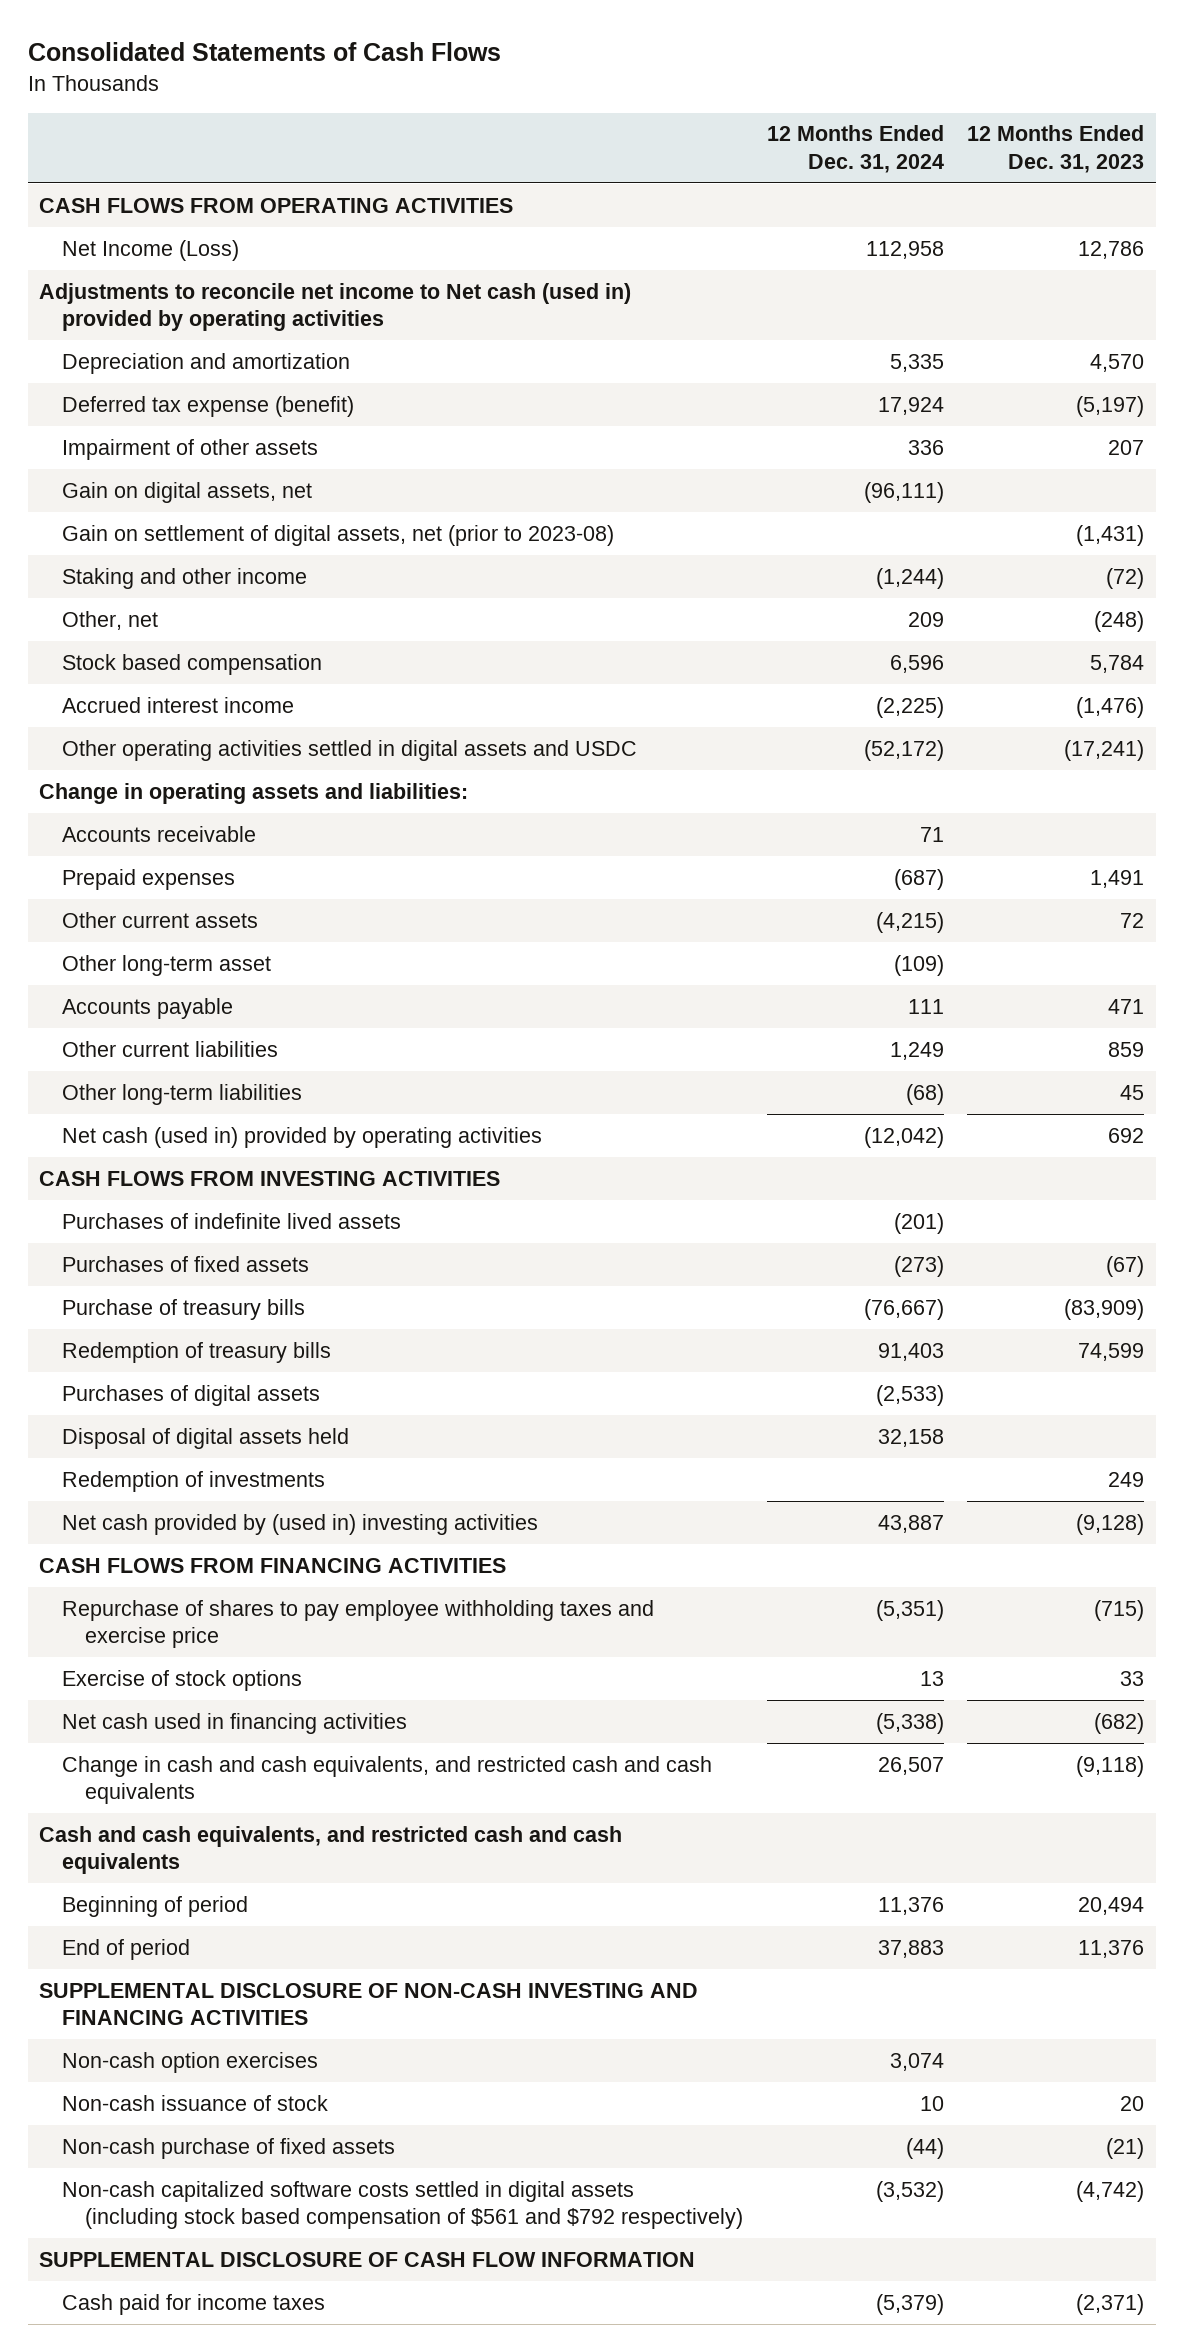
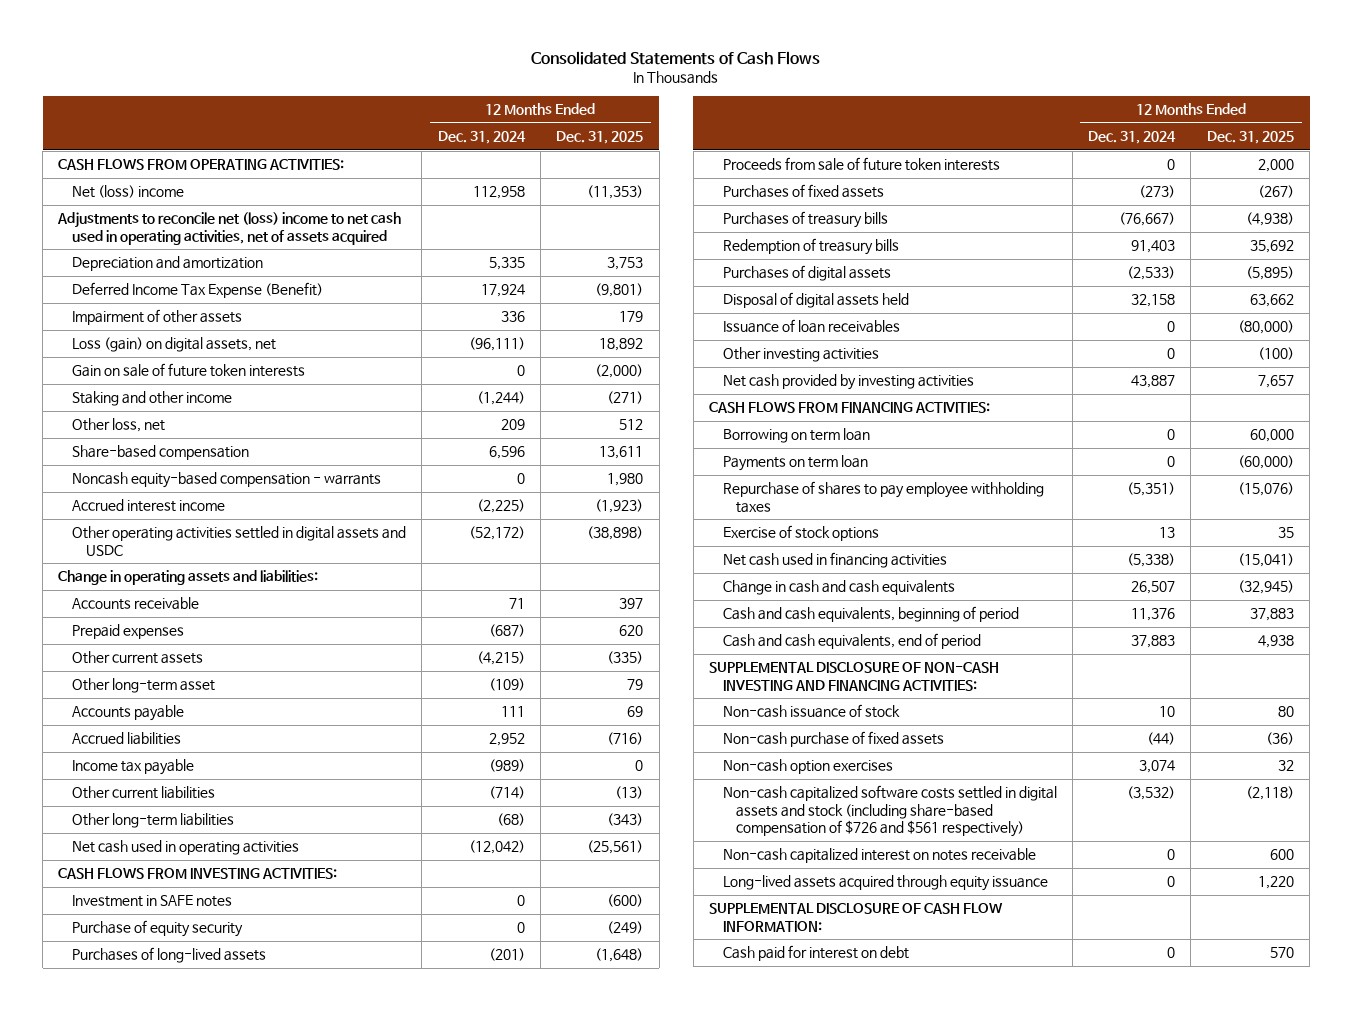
- | 12 Months Ended Dec. 31, 2024 | 12 Months Ended Dec. 31, 2023
+ | 12 Months Ended Dec. 31, 2024 | 12 Months Ended Dec. 31, 2025
- CASH FLOWS FROM OPERATING ACTIVITIES
- Net Income (Loss) | 112,958 | 12,786
- Adjustments to reconcile net income to Net cash (used in) provided by operating activities
+ CASH FLOWS FROM OPERATING ACTIVITIES:
+ Net (loss) income | 112,958 | (11,353)
+ Adjustments to reconcile net (loss) income to net cash used in operating activities, net of assets acquired
- Deferred tax expense (benefit) | 17,924 | (5,197)
+ Deferred Income Tax Expense (Benefit) | 17,924 | (9,801)
- Gain on digital assets, net | (96,111) |
- Gain on settlement of digital assets, net (prior to 2023-08) | | (1,431)
+ Loss (gain) on digital assets, net | (96,111) | 18,892
+ Gain on sale of future token interests | 0 | (2,000)
- Other, net | 209 | (248)
- Stock based compensation | 6,596 | 5,784
+ Other loss, net | 209 | 512
+ Share-based compensation | 6,596 | 13,611
+ Noncash equity-based compensation - warrants | 0 | 1,980
- Other current liabilities | 1,249 | 859
+ Accrued liabilities | 2,952 | (716)
+ Income tax payable | (989) | 0
+ Other current liabilities | (714) | (13)
- Net cash (used in) provided by operating activities | (12,042) | 692
- CASH FLOWS FROM INVESTING ACTIVITIES
- Purchases of indefinite lived assets | (201) |
+ Net cash used in operating activities | (12,042) | (25,561)
+ CASH FLOWS FROM INVESTING ACTIVITIES:
+ Investment in SAFE notes | 0 | (600)
+ Purchase of equity security | 0 | (249)
+ Purchases of long-lived assets | (201) | (1,648)
+ Proceeds from sale of future token interests | 0 | 2,000
- Purchase of treasury bills | (76,667) | (83,909)
+ Purchases of treasury bills | (76,667) | (4,938)
- Redemption of investments | | 249
- Net cash provided by (used in) investing activities | 43,887 | (9,128)
- CASH FLOWS FROM FINANCING ACTIVITIES
- Repurchase of shares to pay employee withholding taxes and exercise price | (5,351) | (715)
+ Issuance of loan receivables | 0 | (80,000)
+ Other investing activities | 0 | (100)
+ Net cash provided by investing activities | 43,887 | 7,657
+ CASH FLOWS FROM FINANCING ACTIVITIES:
+ Borrowing on term loan | 0 | 60,000
+ Payments on term loan | 0 | (60,000)
+ Repurchase of shares to pay employee withholding taxes | (5,351) | (15,076)
- Change in cash and cash equivalents, and restricted cash and cash equivalents | 26,507 | (9,118)
- Cash and cash equivalents, and restricted cash and cash equivalents
- Beginning of period | 11,376 | 20,494
- End of period | 37,883 | 11,376
- SUPPLEMENTAL DISCLOSURE OF NON-CASH INVESTING AND FINANCING ACTIVITIES
+ Change in cash and cash equivalents | 26,507 | (32,945)
+ Cash and cash equivalents, beginning of period | 11,376 | 37,883
+ Cash and cash equivalents, end of period | 37,883 | 4,938
+ SUPPLEMENTAL DISCLOSURE OF NON-CASH INVESTING AND FINANCING ACTIVITIES:
- Non-cash capitalized software costs settled in digital assets (including stock based compensation of $561 and $792 respectively) | (3,532) | (4,742)
- SUPPLEMENTAL DISCLOSURE OF CASH FLOW INFORMATION
- Cash paid for income taxes | (5,379) | (2,371)
moved down: Non-cash option exercises | 3,074 | 32
+ Non-cash capitalized software costs settled in digital assets and stock (including share-based compensation of $726 and $561 respectively) | (3,532) | (2,118)
+ Non-cash capitalized interest on notes receivable | 0 | 600
+ Long-lived assets acquired through equity issuance | 0 | 1,220
+ SUPPLEMENTAL DISCLOSURE OF CASH FLOW INFORMATION:
+ Cash paid for interest on debt | 0 | 570

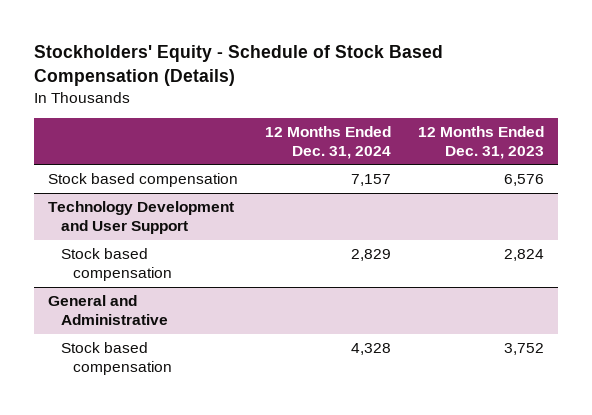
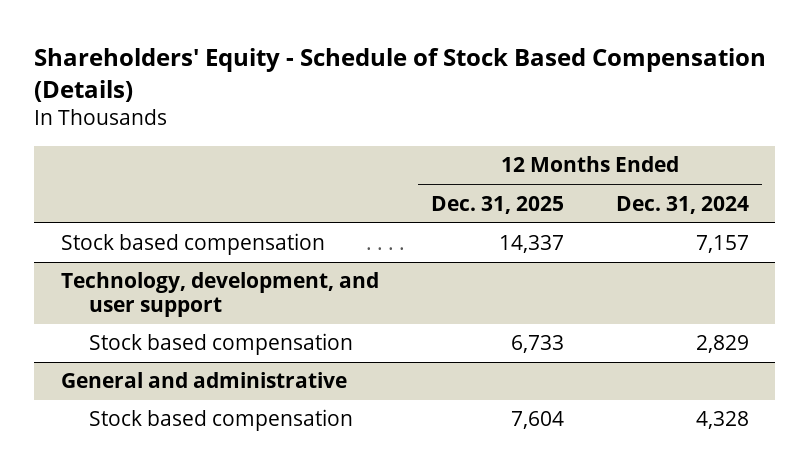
- Stockholders' Equity - Schedule of Stock Based Compensation (Details)
+ Shareholders' Equity - Schedule of Stock Based Compensation (Details)
- | 12 Months Ended Dec. 31, 2024 | 12 Months Ended Dec. 31, 2023
+ | 12 Months Ended Dec. 31, 2025 | 12 Months Ended Dec. 31, 2024
- Technology Development and User Support
+ Technology, development, and user support
- General and Administrative
+ General and administrative

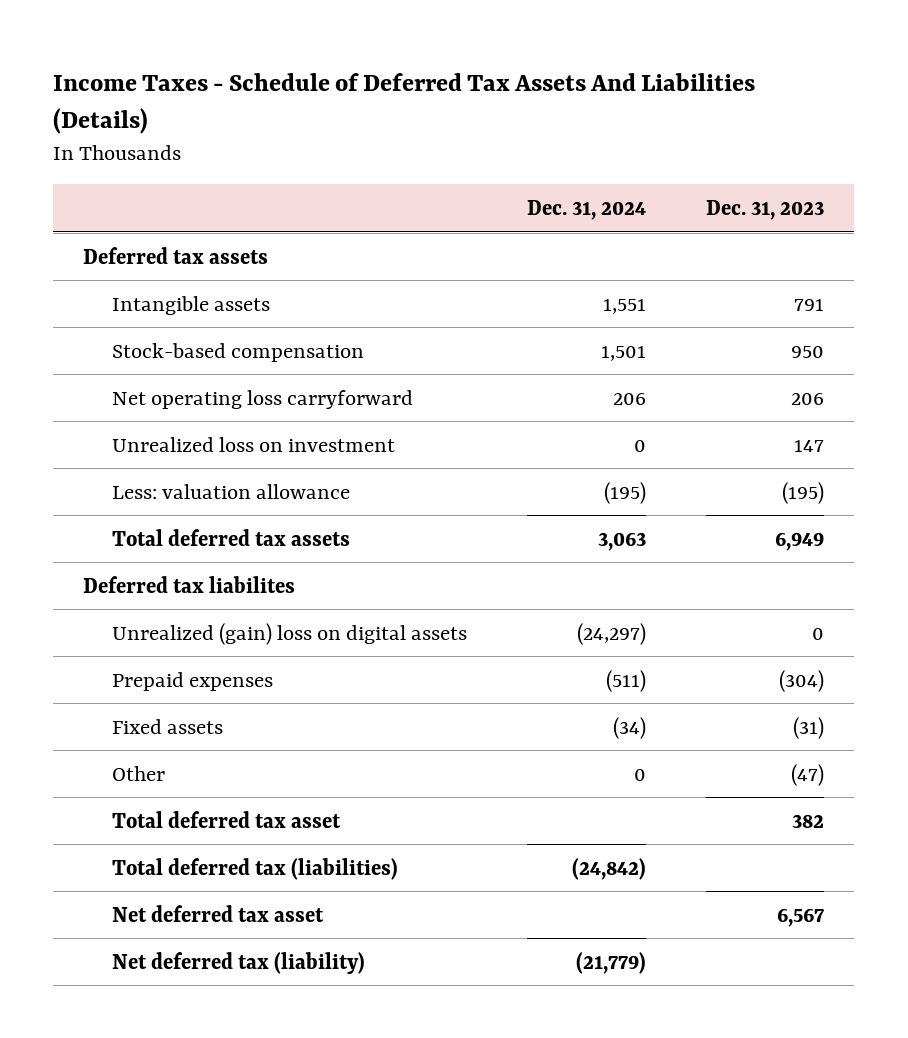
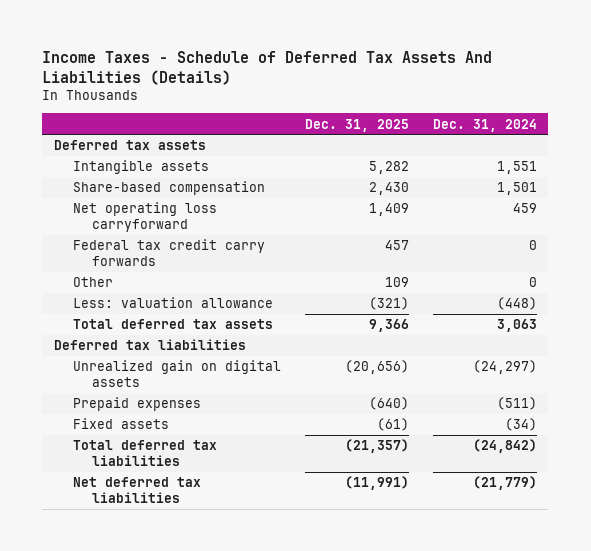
- | Dec. 31, 2024 | Dec. 31, 2023
+ | Dec. 31, 2025 | Dec. 31, 2024
- Stock-based compensation | 1,501 | 950
- Net operating loss carryforward | 206 | 206
- Unrealized loss on investment | 0 | 147
- Less: valuation allowance | (195) | (195)
+ Share-based compensation | 2,430 | 1,501
+ Net operating loss carryforward | 1,409 | 459
+ Federal tax credit carry forwards | 457 | 0
moved up: Other | 109 | 0
+ Less: valuation allowance | (321) | (448)
- Deferred tax liabilites
- Unrealized (gain) loss on digital assets | (24,297) | 0
+ Deferred tax liabilities
+ Unrealized gain on digital assets | (20,656) | (24,297)
- Total deferred tax asset | | 382
- Total deferred tax (liabilities) | (24,842) |
- Net deferred tax asset | | 6,567
- Net deferred tax (liability) | (21,779) |
+ Total deferred tax liabilities | (21,357) | (24,842)
+ Net deferred tax liabilities | (11,991) | (21,779)

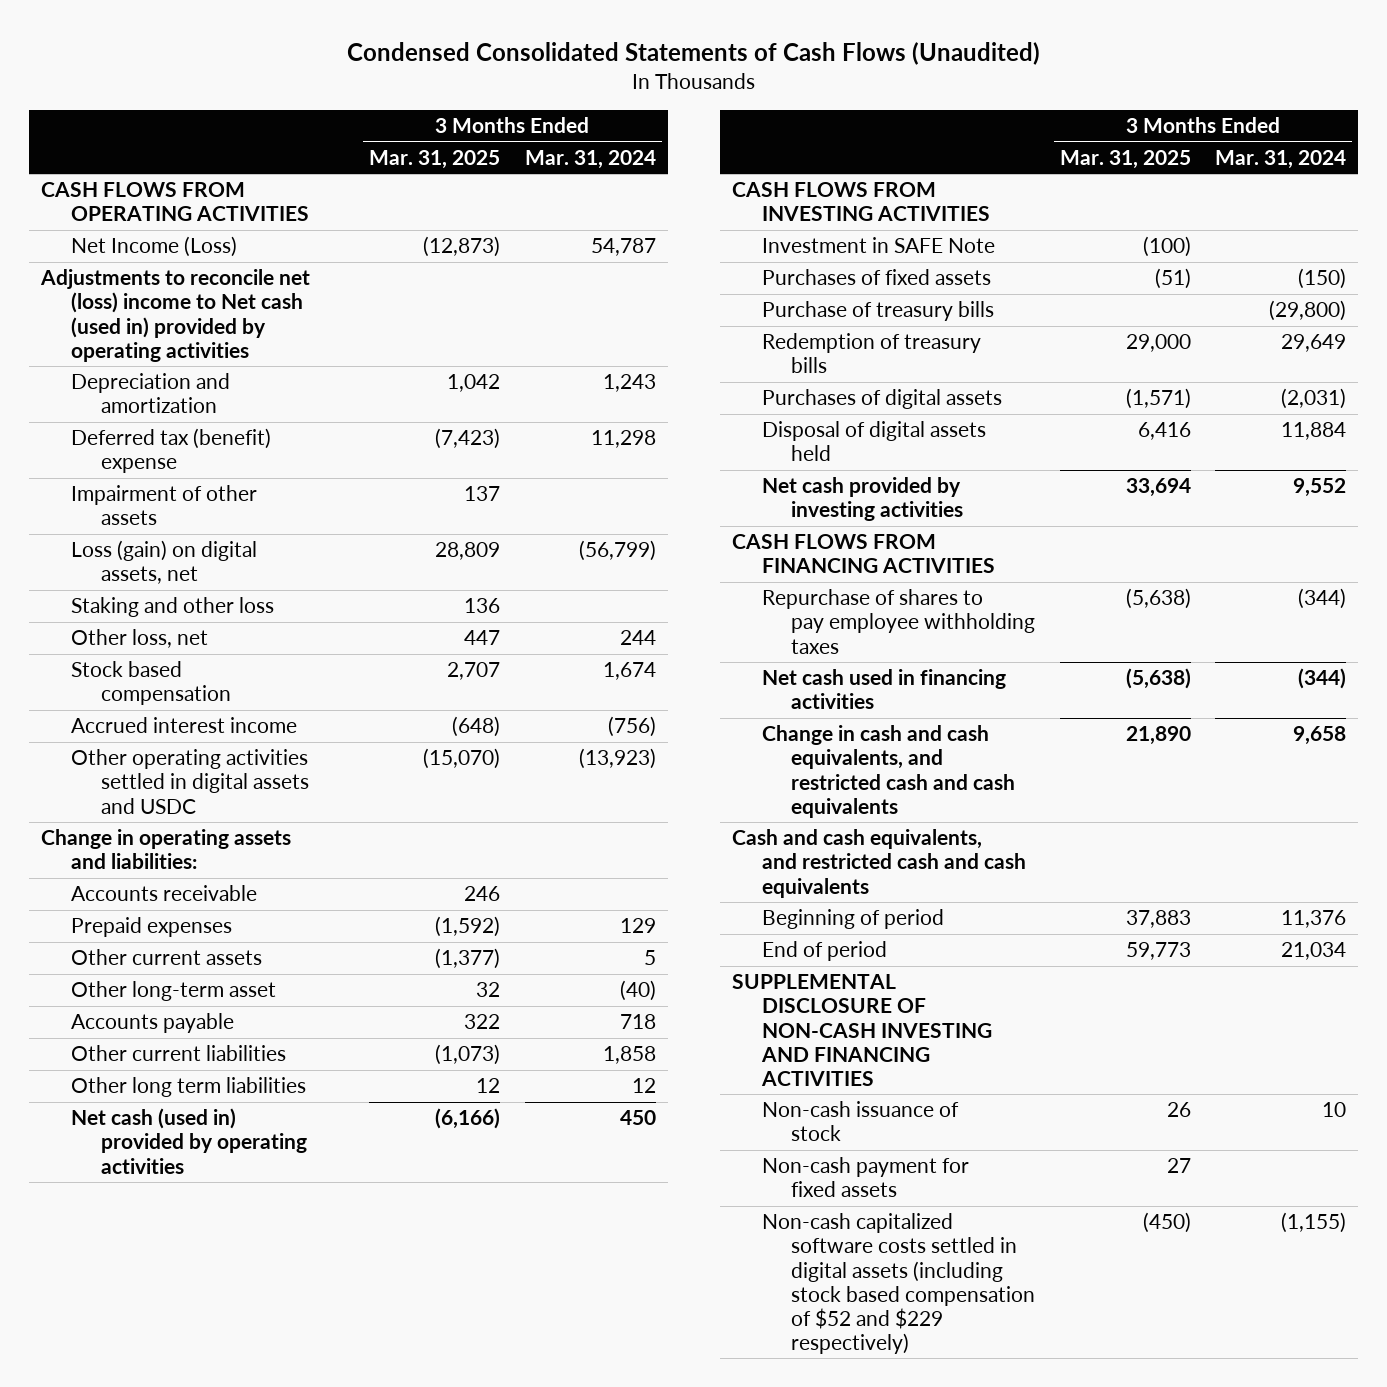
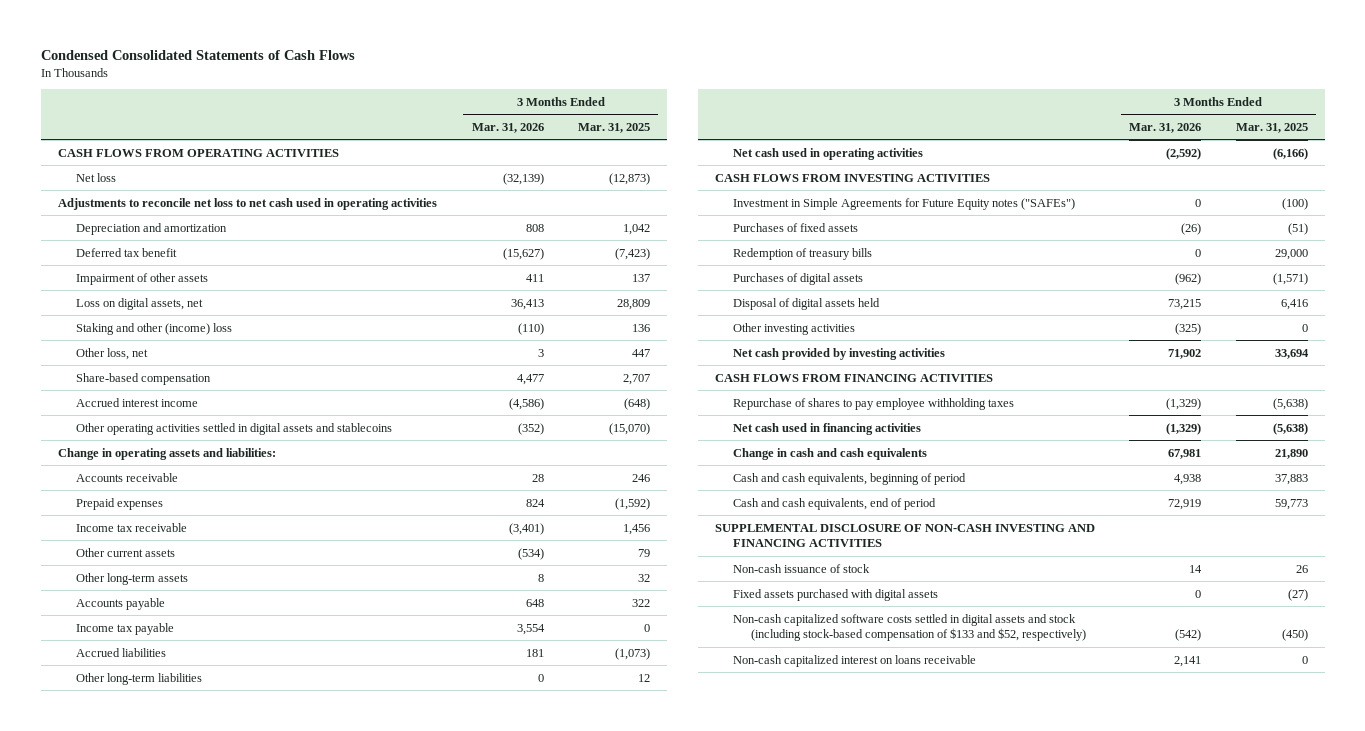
- Condensed Consolidated Statements of Cash Flows (Unaudited)
+ Condensed Consolidated Statements of Cash Flows
- | 3 Months Ended Mar. 31, 2025 | 3 Months Ended Mar. 31, 2024
+ | 3 Months Ended Mar. 31, 2026 | 3 Months Ended Mar. 31, 2025
- Net Income (Loss) | (12,873) | 54,787
- Adjustments to reconcile net (loss) income to Net cash (used in) provided by operating activities
+ Net loss | (32,139) | (12,873)
+ Adjustments to reconcile net loss to net cash used in operating activities
- Deferred tax (benefit) expense | (7,423) | 11,298
+ Deferred tax benefit | (15,627) | (7,423)
- Loss (gain) on digital assets, net | 28,809 | (56,799)
- Staking and other loss | 136 |
+ Loss on digital assets, net | 36,413 | 28,809
+ Staking and other (income) loss | (110) | 136
- Stock based compensation | 2,707 | 1,674
+ Share-based compensation | 4,477 | 2,707
- Other operating activities settled in digital assets and USDC | (15,070) | (13,923)
+ Other operating activities settled in digital assets and stablecoins | (352) | (15,070)
- Other current assets | (1,377) | 5
- Other long-term asset | 32 | (40)
+ Income tax receivable | (3,401) | 1,456
+ Other current assets | (534) | 79
+ Other long-term assets | 8 | 32
- Other current liabilities | (1,073) | 1,858
- Other long term liabilities | 12 | 12
- Net cash (used in) provided by operating activities | (6,166) | 450
+ Income tax payable | 3,554 | 0
+ Accrued liabilities | 181 | (1,073)
+ Other long-term liabilities | 0 | 12
+ Net cash used in operating activities | (2,592) | (6,166)
- Investment in SAFE Note | (100) |
+ Investment in Simple Agreements for Future Equity notes ("SAFEs") | 0 | (100)
- Purchase of treasury bills | | (29,800)
+ Other investing activities | (325) | 0
- Change in cash and cash equivalents, and restricted cash and cash equivalents | 21,890 | 9,658
- Cash and cash equivalents, and restricted cash and cash equivalents
- Beginning of period | 37,883 | 11,376
- End of period | 59,773 | 21,034
+ Change in cash and cash equivalents | 67,981 | 21,890
+ Cash and cash equivalents, beginning of period | 4,938 | 37,883
+ Cash and cash equivalents, end of period | 72,919 | 59,773
- Non-cash payment for fixed assets | 27 |
- Non-cash capitalized software costs settled in digital assets (including stock based compensation of $52 and $229 respectively) | (450) | (1,155)
+ Fixed assets purchased with digital assets | 0 | (27)
+ Non-cash capitalized software costs settled in digital assets and stock (including stock-based compensation of $133 and $52, respectively) | (542) | (450)
+ Non-cash capitalized interest on loans receivable | 2,141 | 0

